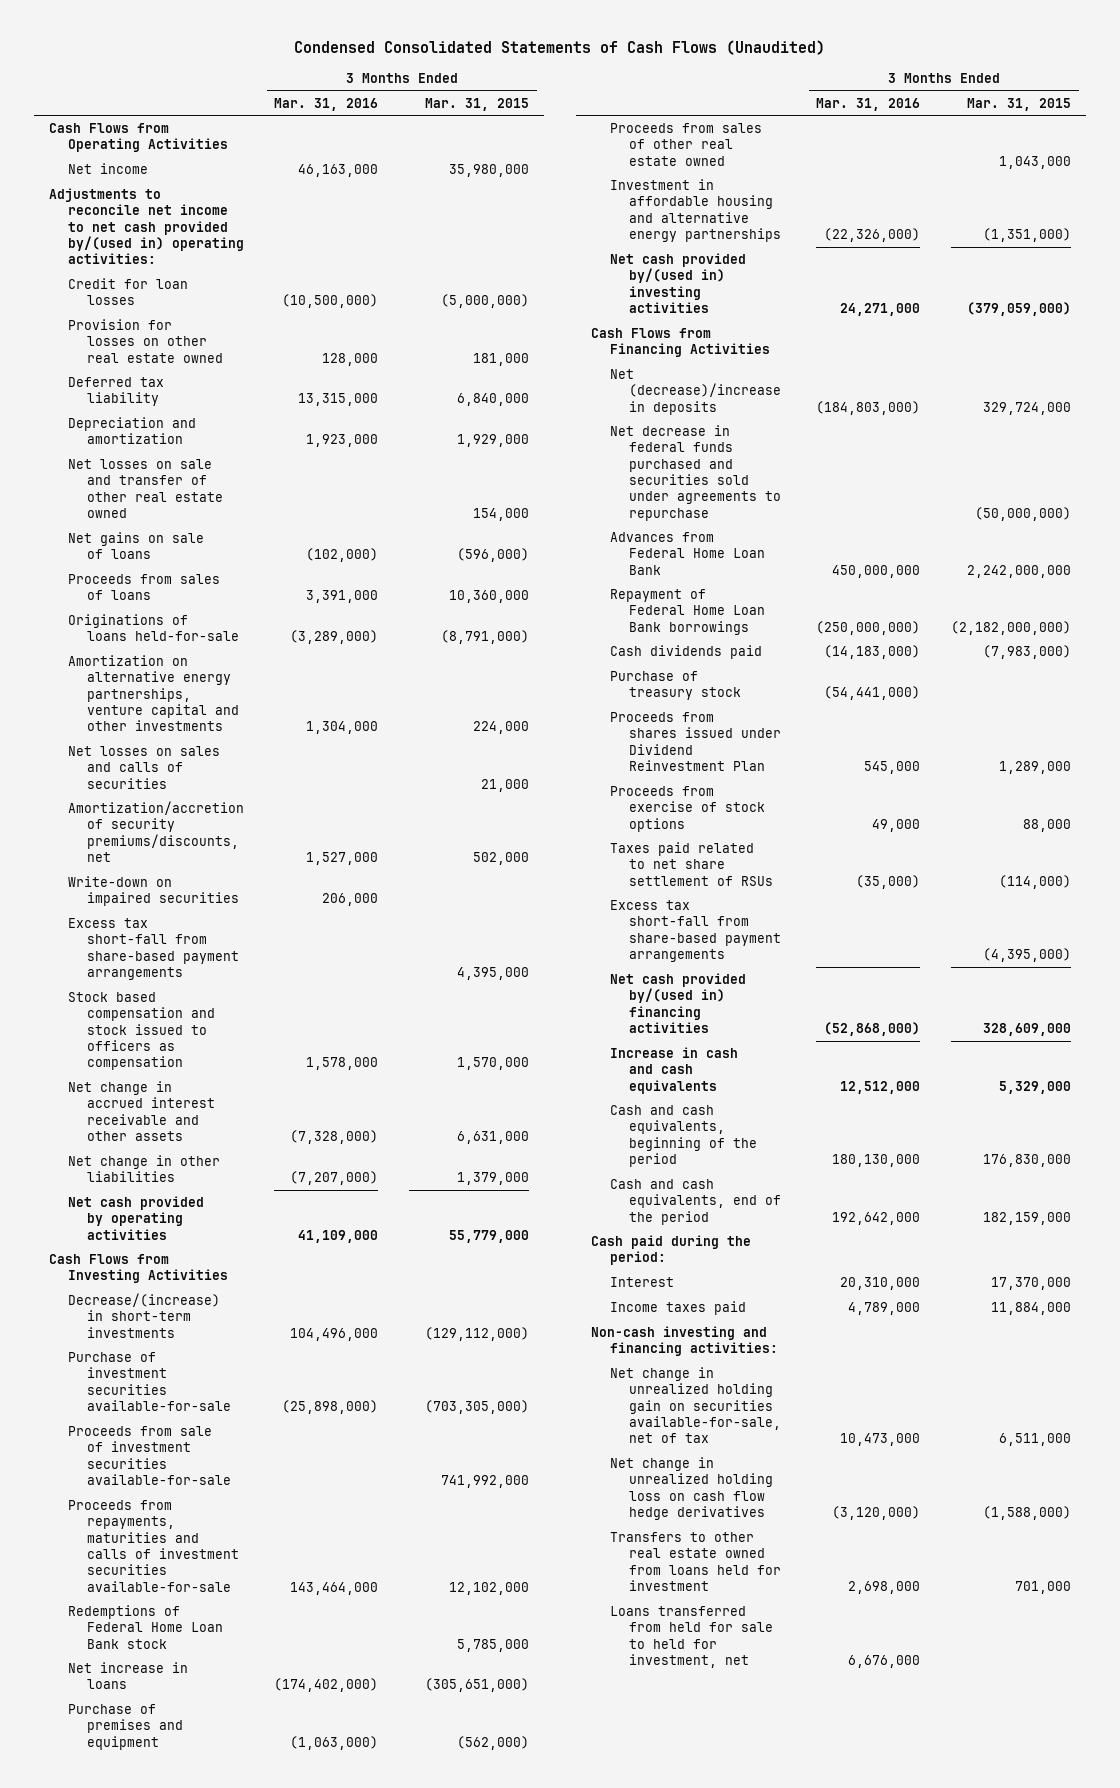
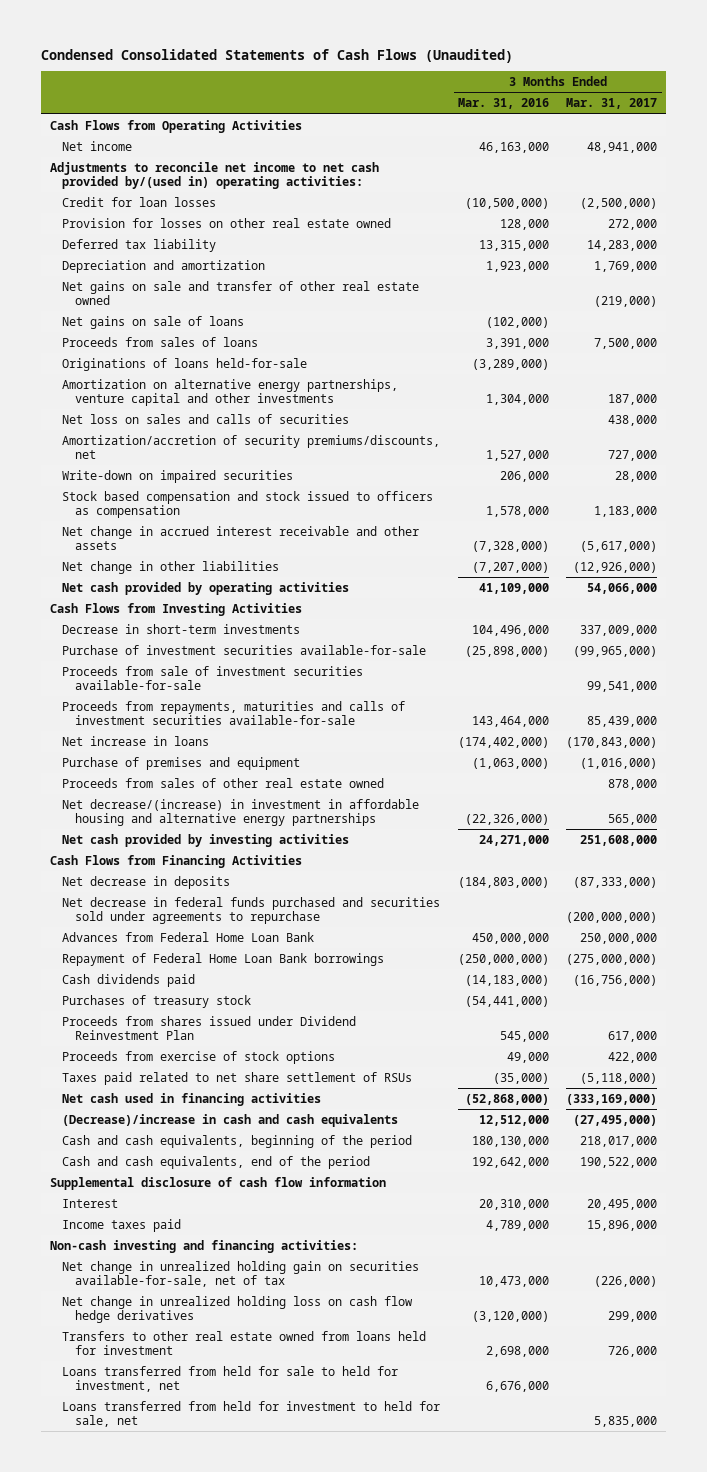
- | 3 Months Ended Mar. 31, 2016 | 3 Months Ended Mar. 31, 2015
+ | 3 Months Ended Mar. 31, 2016 | 3 Months Ended Mar. 31, 2017
- Net losses on sale and transfer of other real estate owned | | 154,000
+ Net gains on sale and transfer of other real estate owned | | (219,000)
- Net losses on sales and calls of securities | | 21,000
+ Net loss on sales and calls of securities | | 438,000
- Excess tax short-fall from share-based payment arrangements | | 4,395,000
- Decrease/(increase) in short-term investments | 104,496,000 | (129,112,000)
+ Decrease in short-term investments | 104,496,000 | 337,009,000
- Redemptions of Federal Home Loan Bank stock | | 5,785,000
- Investment in affordable housing and alternative energy partnerships | (22,326,000) | (1,351,000)
- Net cash provided by/(used in) investing activities | 24,271,000 | (379,059,000)
+ Net decrease/(increase) in investment in affordable housing and alternative energy partnerships | (22,326,000) | 565,000
+ Net cash provided by investing activities | 24,271,000 | 251,608,000
- Net (decrease)/increase in deposits | (184,803,000) | 329,724,000
+ Net decrease in deposits | (184,803,000) | (87,333,000)
- Purchase of treasury stock | (54,441,000) |
+ Purchases of treasury stock | (54,441,000) |
- Excess tax short-fall from share-based payment arrangements | | (4,395,000)
- Net cash provided by/(used in) financing activities | (52,868,000) | 328,609,000
- Increase in cash and cash equivalents | 12,512,000 | 5,329,000
+ Net cash used in financing activities | (52,868,000) | (333,169,000)
+ (Decrease)/increase in cash and cash equivalents | 12,512,000 | (27,495,000)
- Cash paid during the period:
+ Supplemental disclosure of cash flow information
+ Loans transferred from held for investment to held for sale, net | | 5,835,000

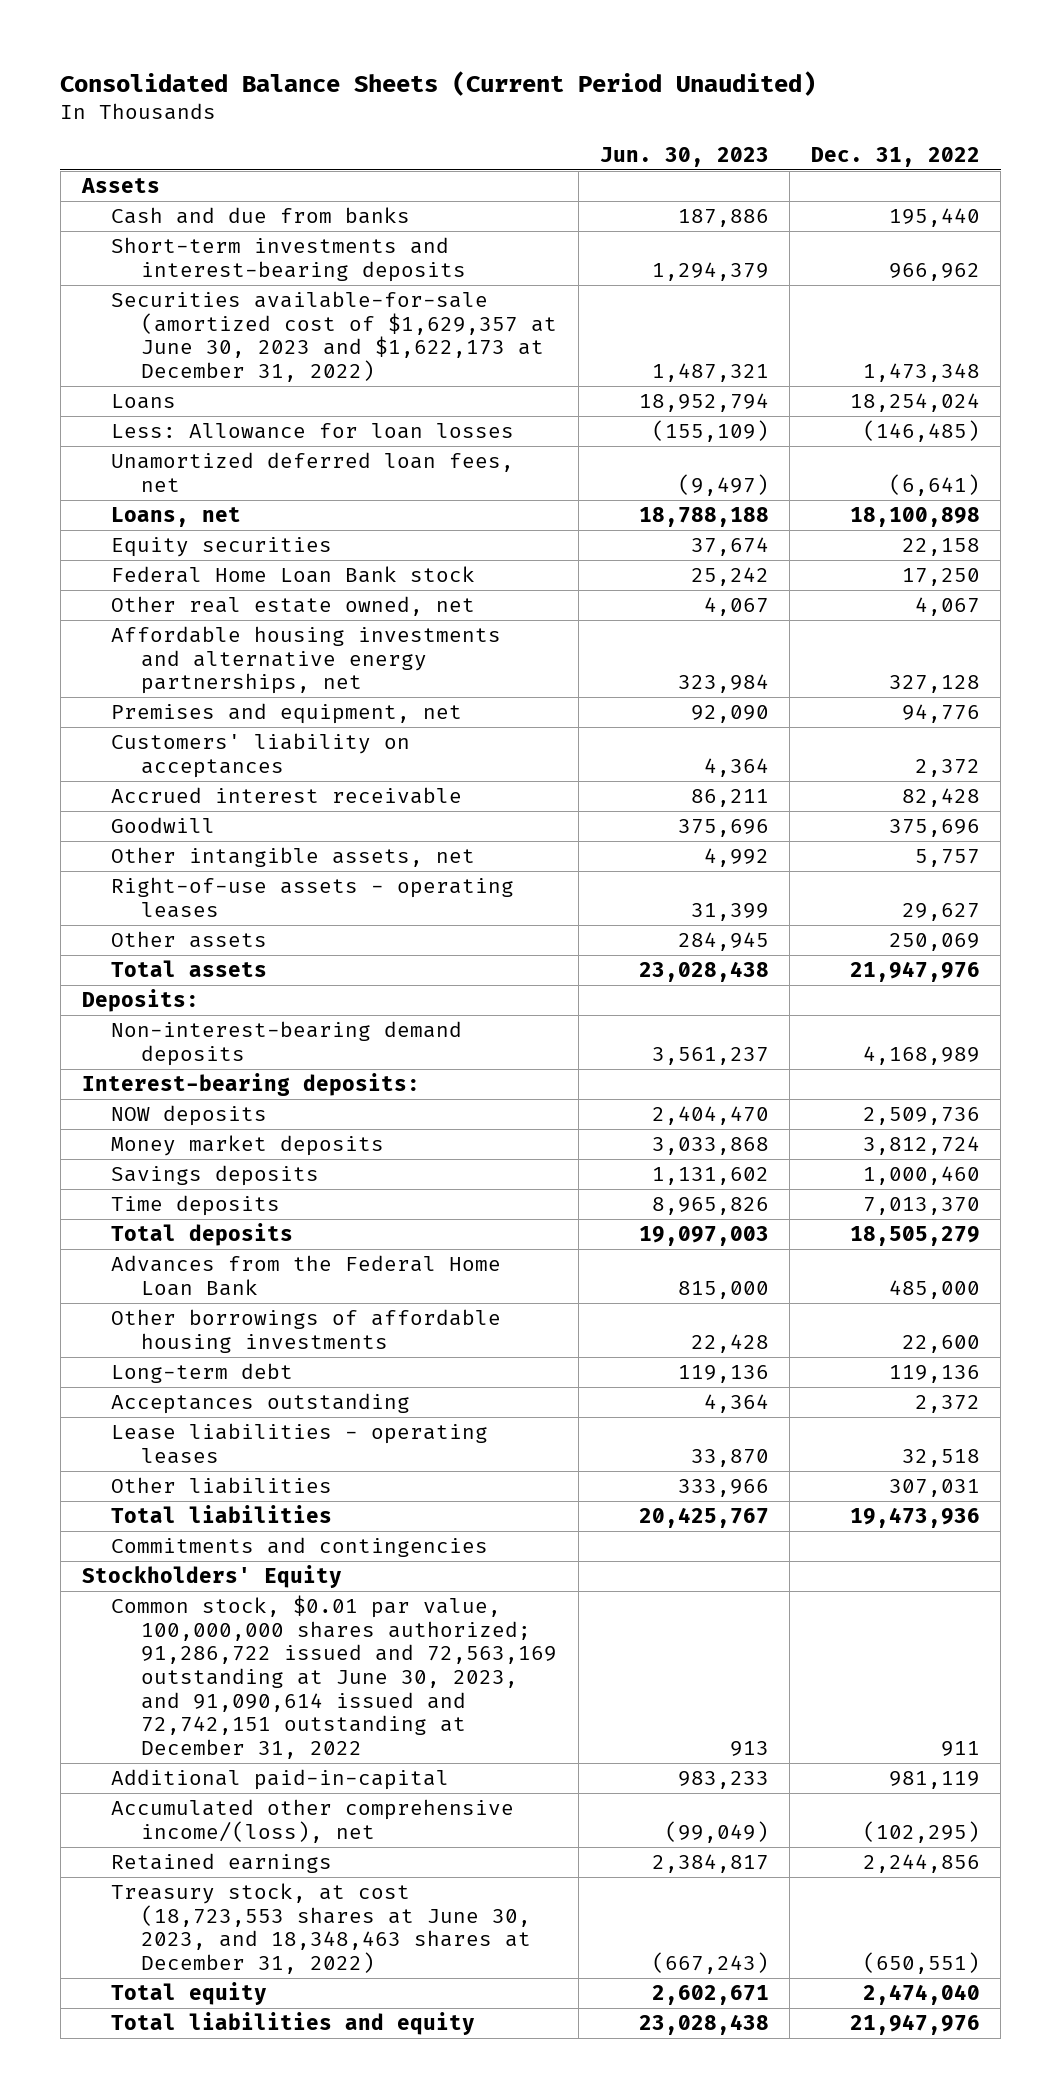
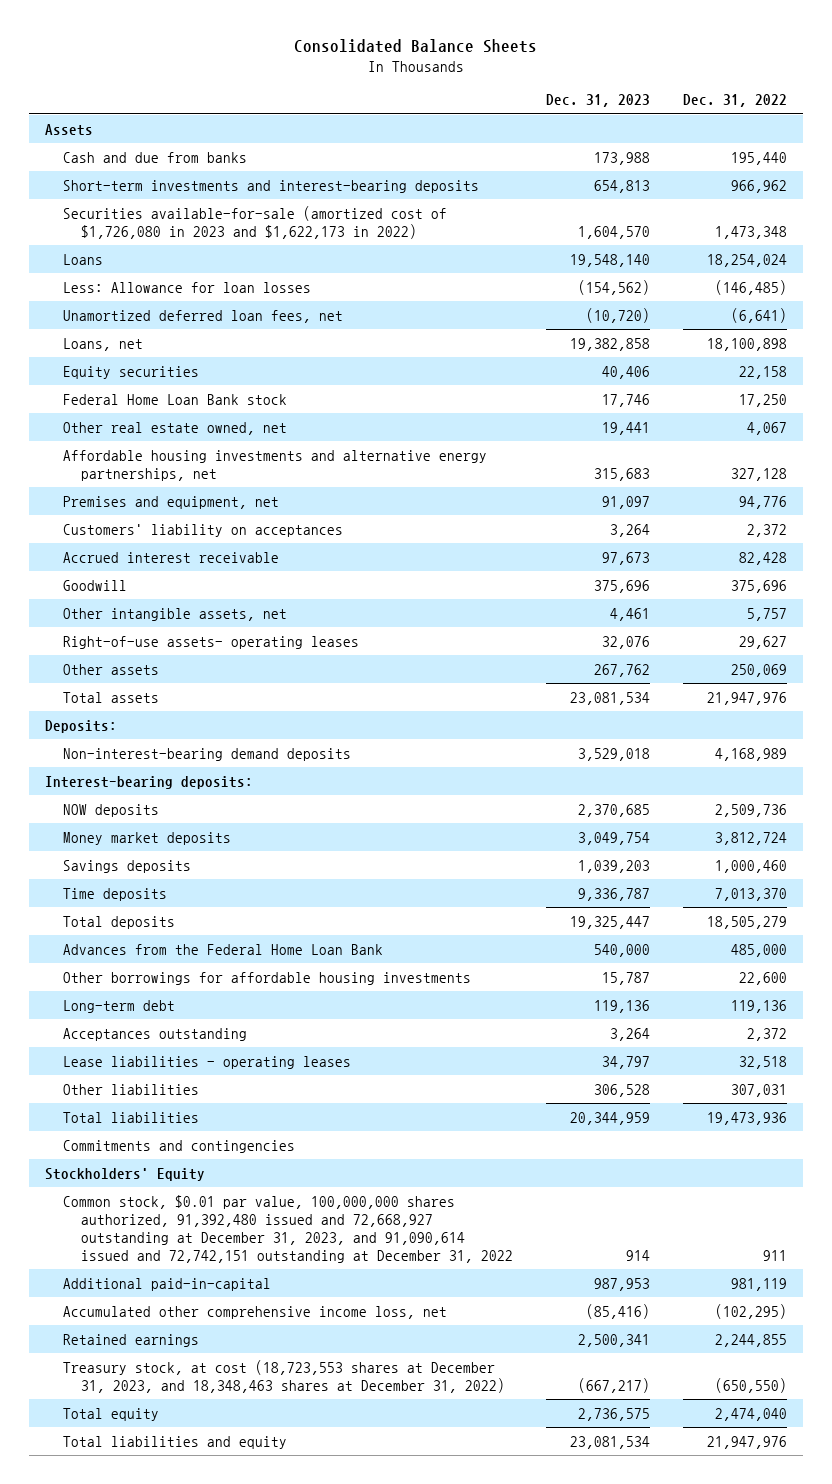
- Consolidated Balance Sheets (Current Period Unaudited)
+ Consolidated Balance Sheets
- | Jun. 30, 2023 | Dec. 31, 2022
+ | Dec. 31, 2023 | Dec. 31, 2022
- Securities available-for-sale (amortized cost of $1,629,357 at June 30, 2023 and $1,622,173 at December 31, 2022) | 1,487,321 | 1,473,348
+ Securities available-for-sale (amortized cost of $1,726,080 in 2023 and $1,622,173 in 2022) | 1,604,570 | 1,473,348
- Right-of-use assets - operating leases | 31,399 | 29,627
+ Right-of-use assets- operating leases | 32,076 | 29,627
- Other borrowings of affordable housing investments | 22,428 | 22,600
+ Other borrowings for affordable housing investments | 15,787 | 22,600
- Common stock, $0.01 par value, 100,000,000 shares authorized; 91,286,722 issued and 72,563,169 outstanding at June 30, 2023, and 91,090,614 issued and 72,742,151 outstanding at December 31, 2022 | 913 | 911
+ Common stock, $0.01 par value, 100,000,000 shares authorized, 91,392,480 issued and 72,668,927 outstanding at December 31, 2023, and 91,090,614 issued and 72,742,151 outstanding at December 31, 2022 | 914 | 911
- Accumulated other comprehensive income/(loss), net | (99,049) | (102,295)
- Retained earnings | 2,384,817 | 2,244,856
- Treasury stock, at cost (18,723,553 shares at June 30, 2023, and 18,348,463 shares at December 31, 2022) | (667,243) | (650,551)
+ Accumulated other comprehensive income loss, net | (85,416) | (102,295)
+ Retained earnings | 2,500,341 | 2,244,855
+ Treasury stock, at cost (18,723,553 shares at December 31, 2023, and 18,348,463 shares at December 31, 2022) | (667,217) | (650,550)

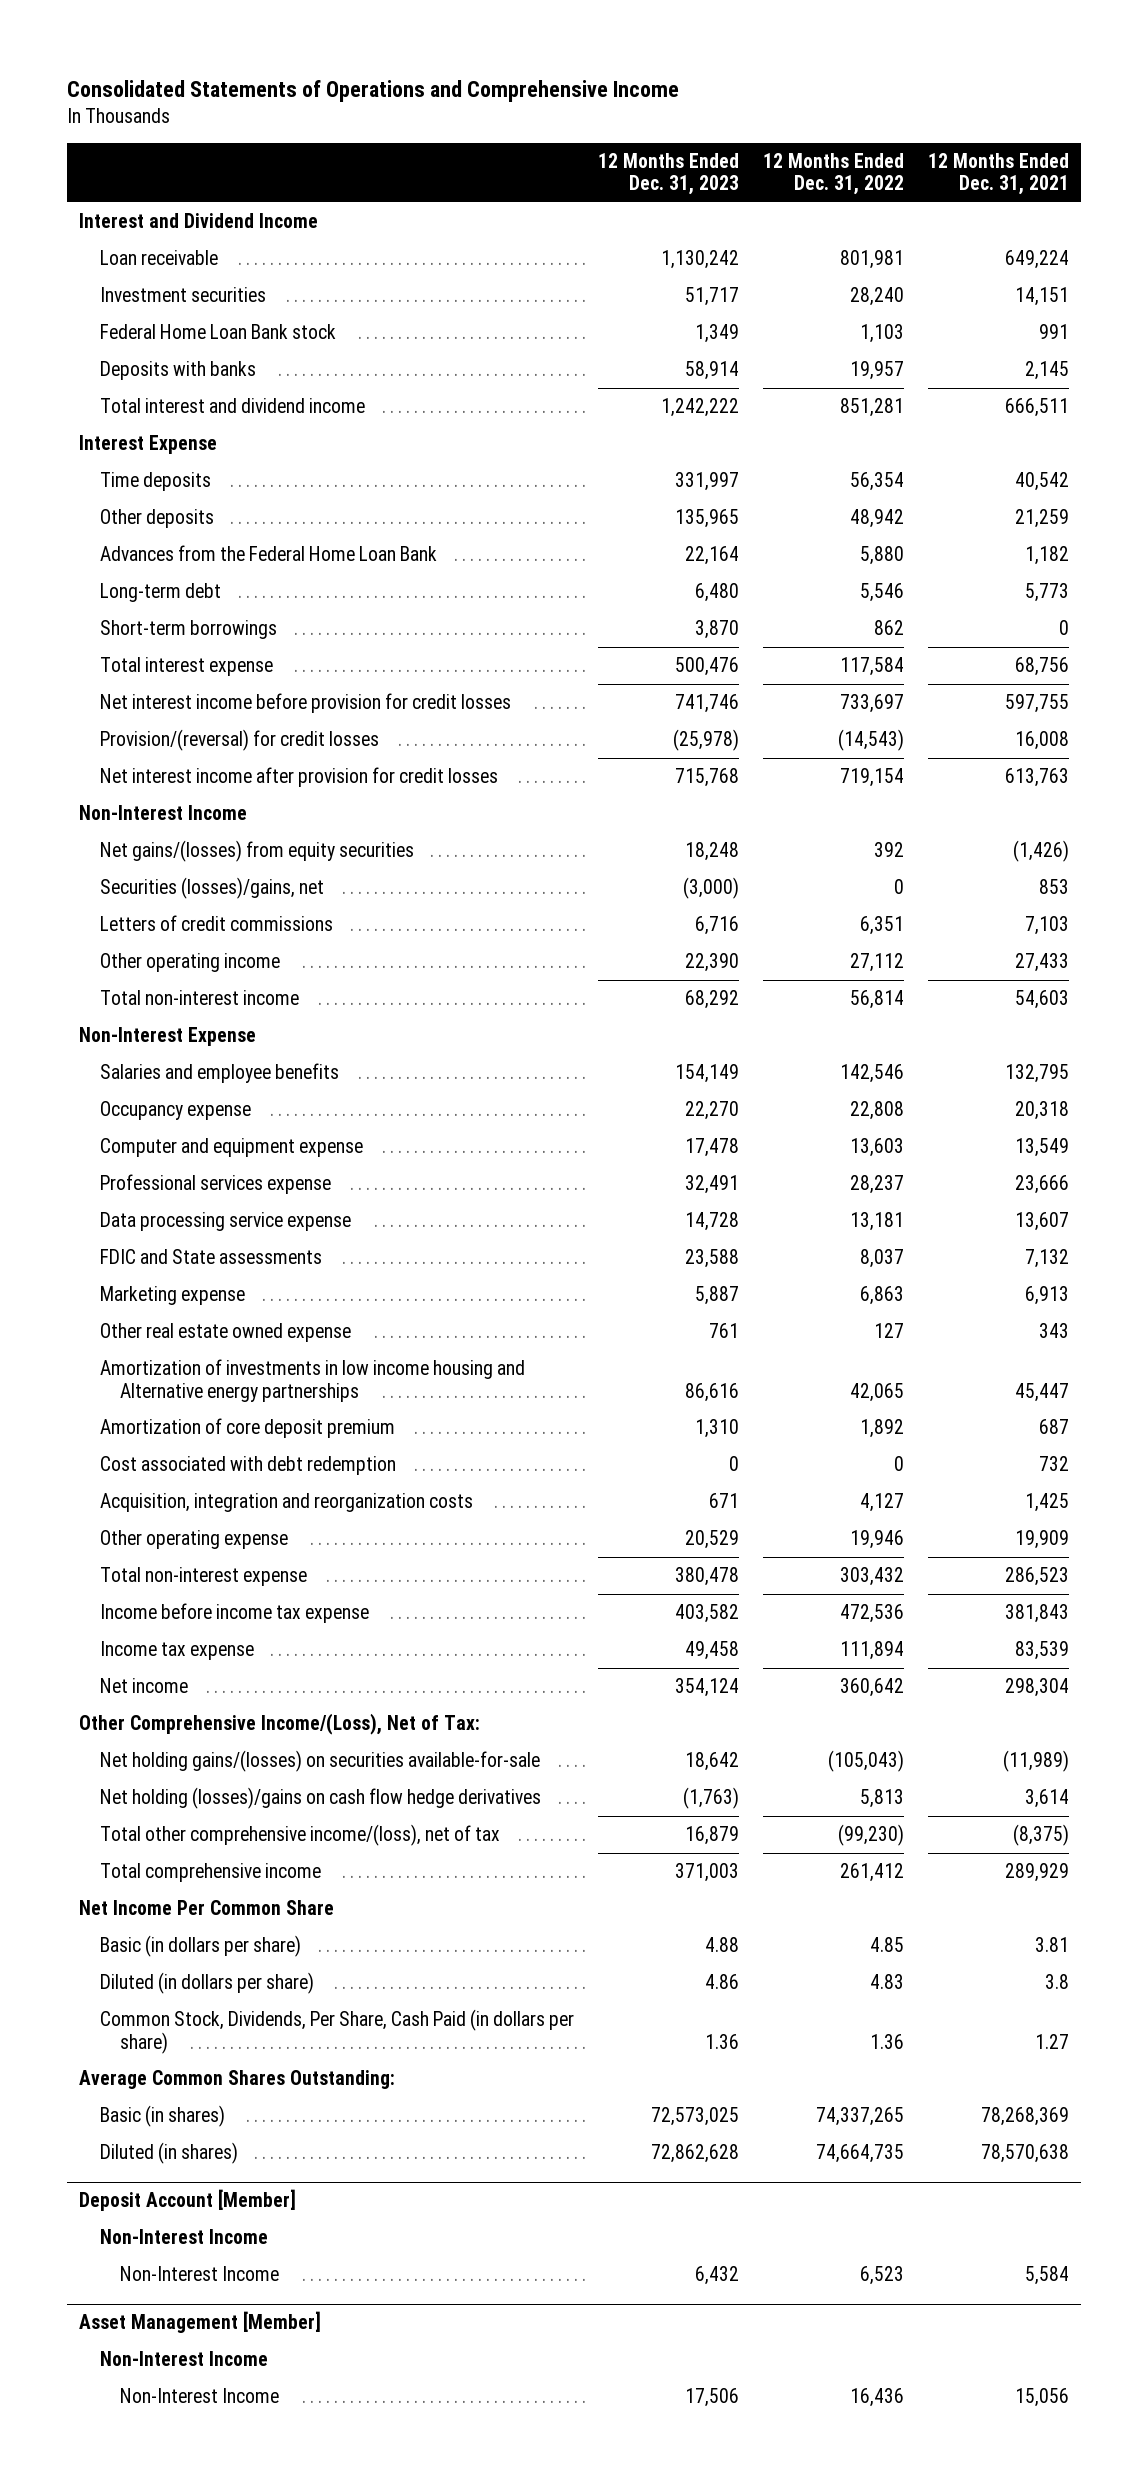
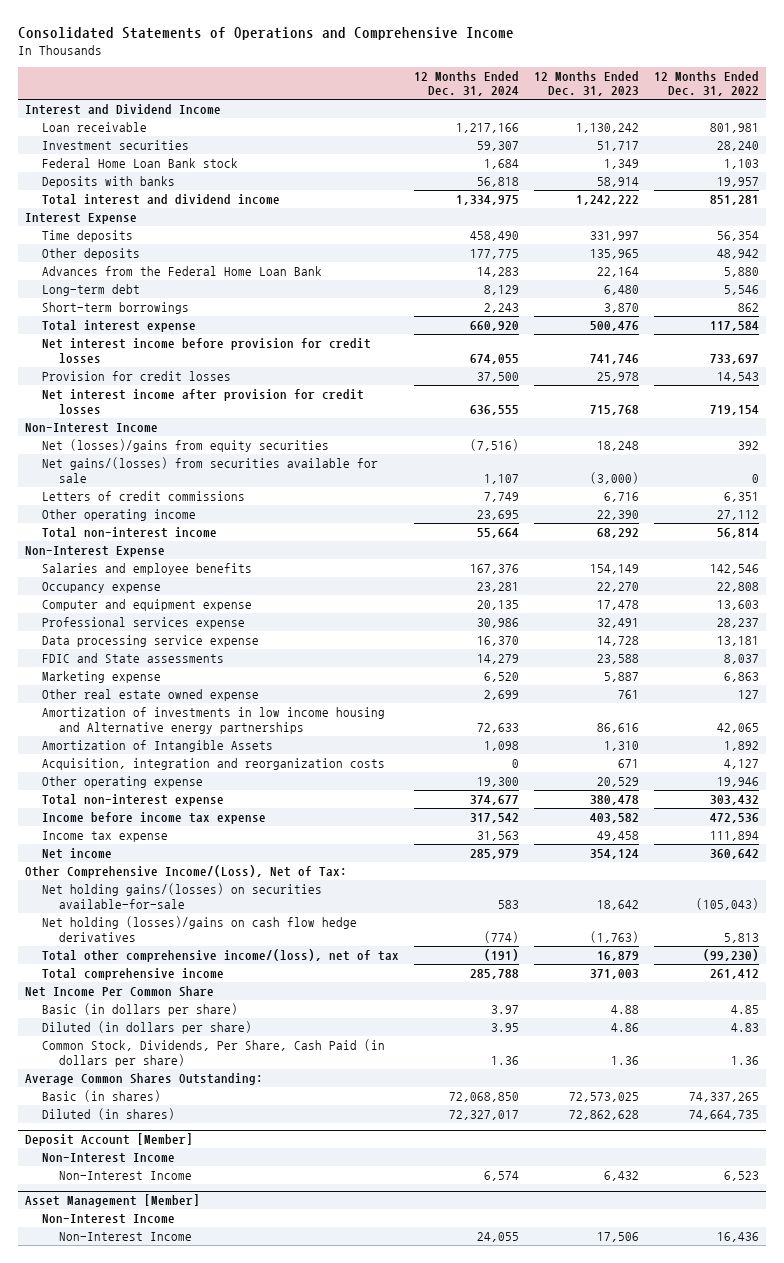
- | 12 Months Ended Dec. 31, 2023 | 12 Months Ended Dec. 31, 2022 | 12 Months Ended Dec. 31, 2021
+ | 12 Months Ended Dec. 31, 2024 | 12 Months Ended Dec. 31, 2023 | 12 Months Ended Dec. 31, 2022
- Provision/(reversal) for credit losses | (25,978) | (14,543) | 16,008
+ Provision for credit losses | 37,500 | 25,978 | 14,543
- Net gains/(losses) from equity securities | 18,248 | 392 | (1,426)
- Securities (losses)/gains, net | (3,000) | 0 | 853
+ Net (losses)/gains from equity securities | (7,516) | 18,248 | 392
+ Net gains/(losses) from securities available for sale | 1,107 | (3,000) | 0
- Amortization of core deposit premium | 1,310 | 1,892 | 687
- Cost associated with debt redemption | 0 | 0 | 732
+ Amortization of Intangible Assets | 1,098 | 1,310 | 1,892

